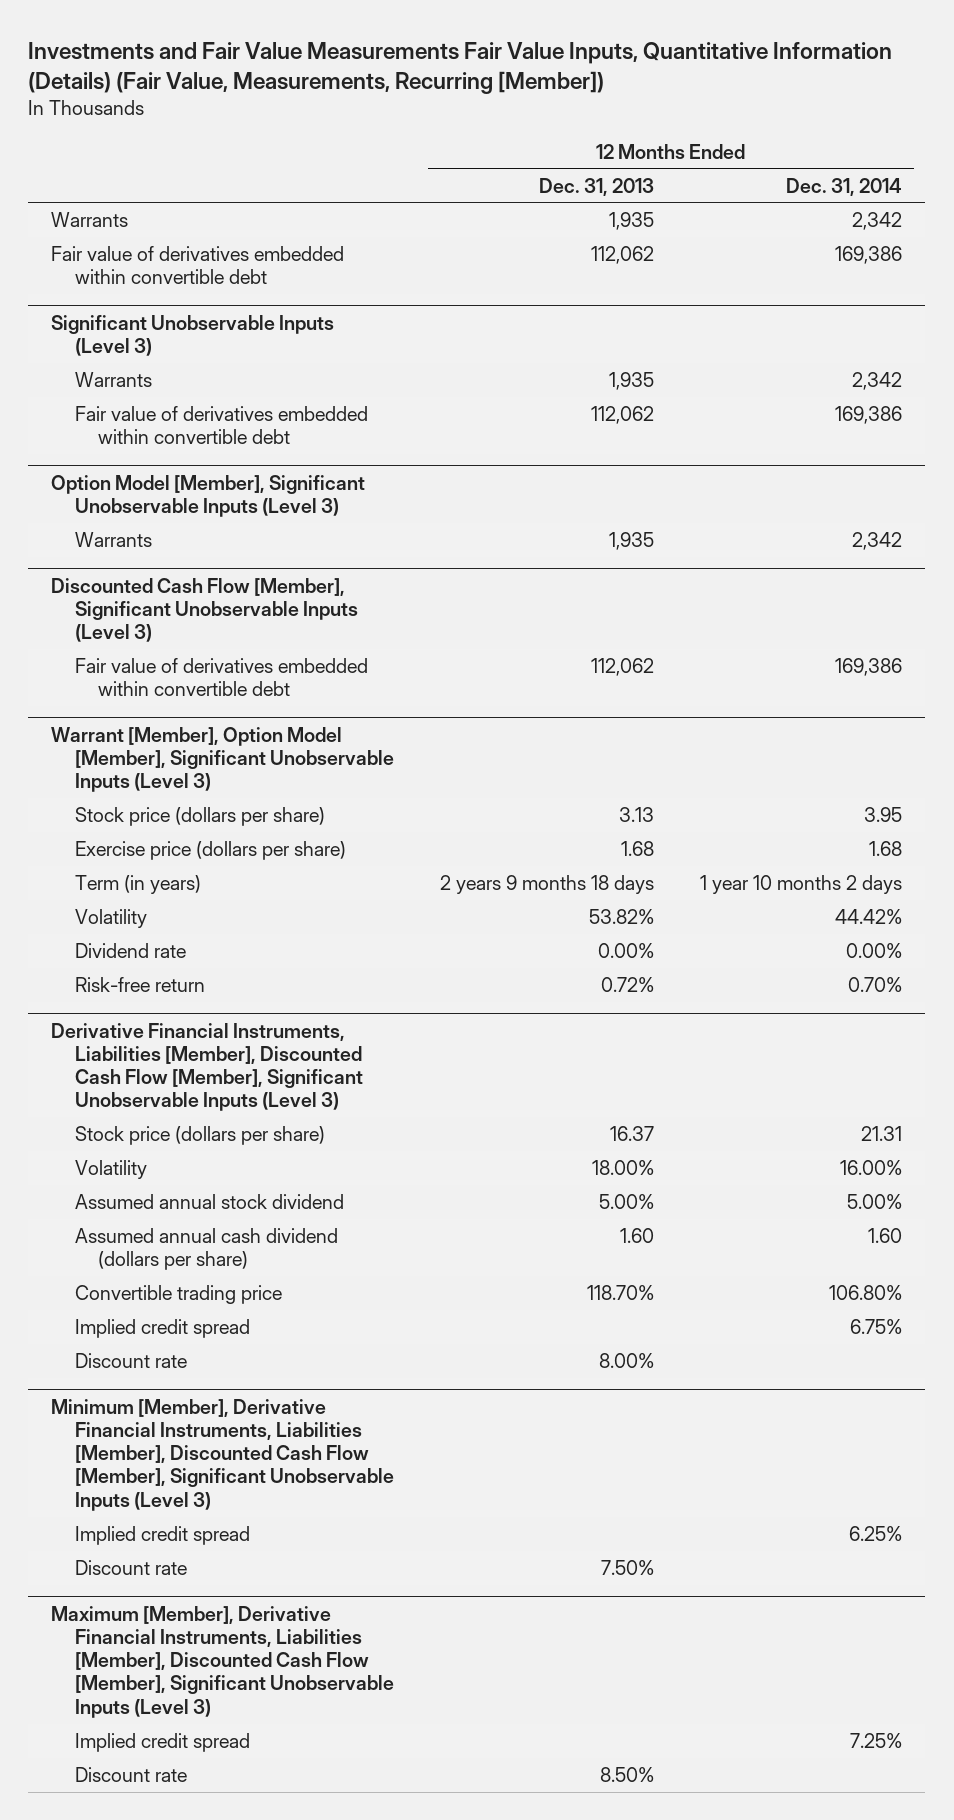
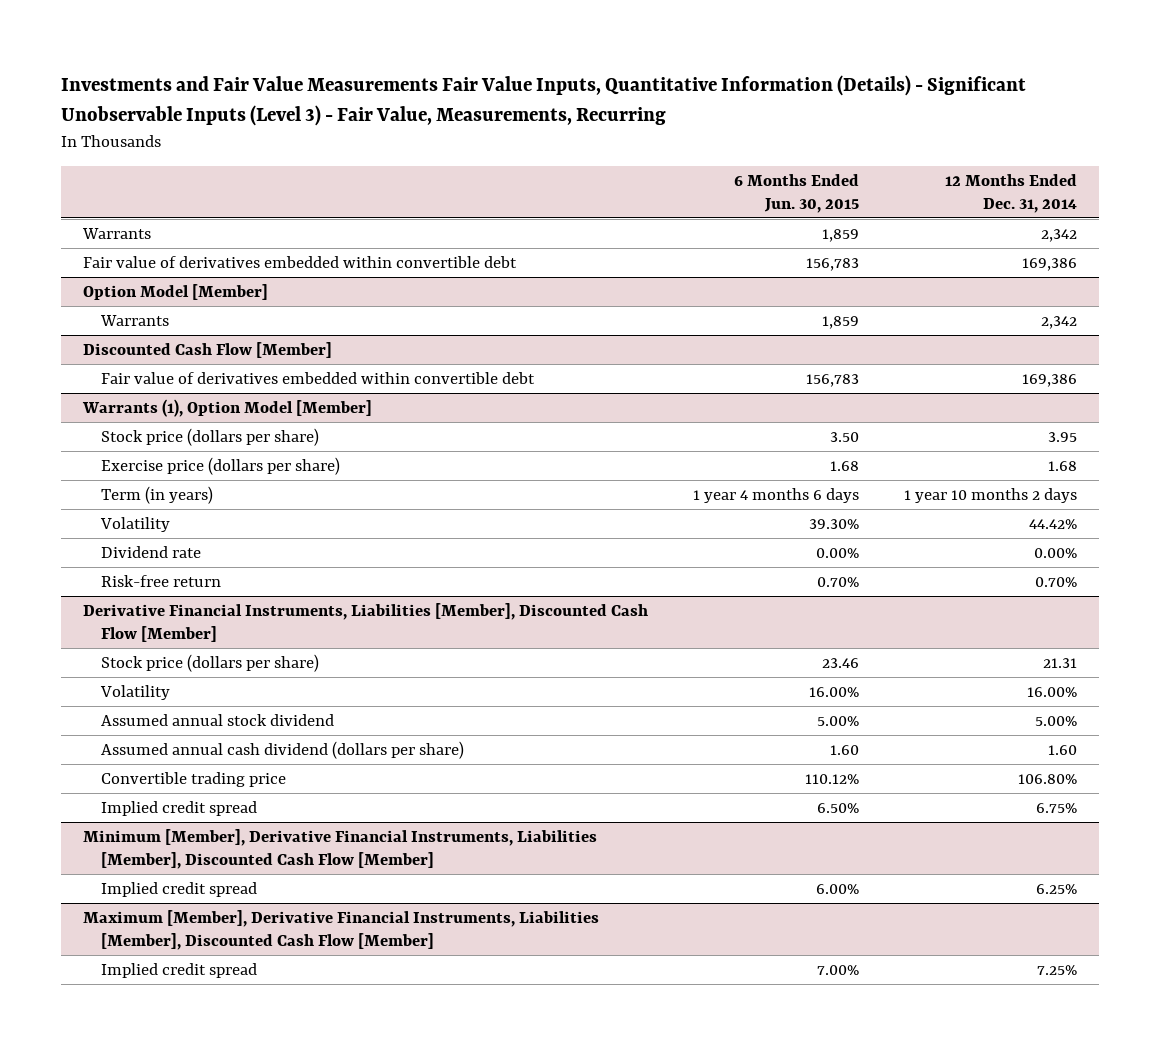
- Investments and Fair Value Measurements Fair Value Inputs, Quantitative Information (Details) (Fair Value, Measurements, Recurring [Member])
+ Investments and Fair Value Measurements Fair Value Inputs, Quantitative Information (Details) - Significant Unobservable Inputs (Level 3) - Fair Value, Measurements, Recurring
- | 12 Months Ended Dec. 31, 2013 | 12 Months Ended Dec. 31, 2014
+ | 6 Months Ended Jun. 30, 2015 | 12 Months Ended Dec. 31, 2014
- Significant Unobservable Inputs (Level 3)
- Warrants | 1,935 | 2,342
- Fair value of derivatives embedded within convertible debt | 112,062 | 169,386
- Option Model [Member], Significant Unobservable Inputs (Level 3)
+ Option Model [Member]
- Discounted Cash Flow [Member], Significant Unobservable Inputs (Level 3)
+ Discounted Cash Flow [Member]
- Warrant [Member], Option Model [Member], Significant Unobservable Inputs (Level 3)
+ Warrants (1), Option Model [Member]
- Derivative Financial Instruments, Liabilities [Member], Discounted Cash Flow [Member], Significant Unobservable Inputs (Level 3)
+ Derivative Financial Instruments, Liabilities [Member], Discounted Cash Flow [Member]
- Discount rate | 8.00% |
- Minimum [Member], Derivative Financial Instruments, Liabilities [Member], Discounted Cash Flow [Member], Significant Unobservable Inputs (Level 3)
+ Minimum [Member], Derivative Financial Instruments, Liabilities [Member], Discounted Cash Flow [Member]
- Discount rate | 7.50% |
- Maximum [Member], Derivative Financial Instruments, Liabilities [Member], Discounted Cash Flow [Member], Significant Unobservable Inputs (Level 3)
+ Maximum [Member], Derivative Financial Instruments, Liabilities [Member], Discounted Cash Flow [Member]
- Discount rate | 8.50% |

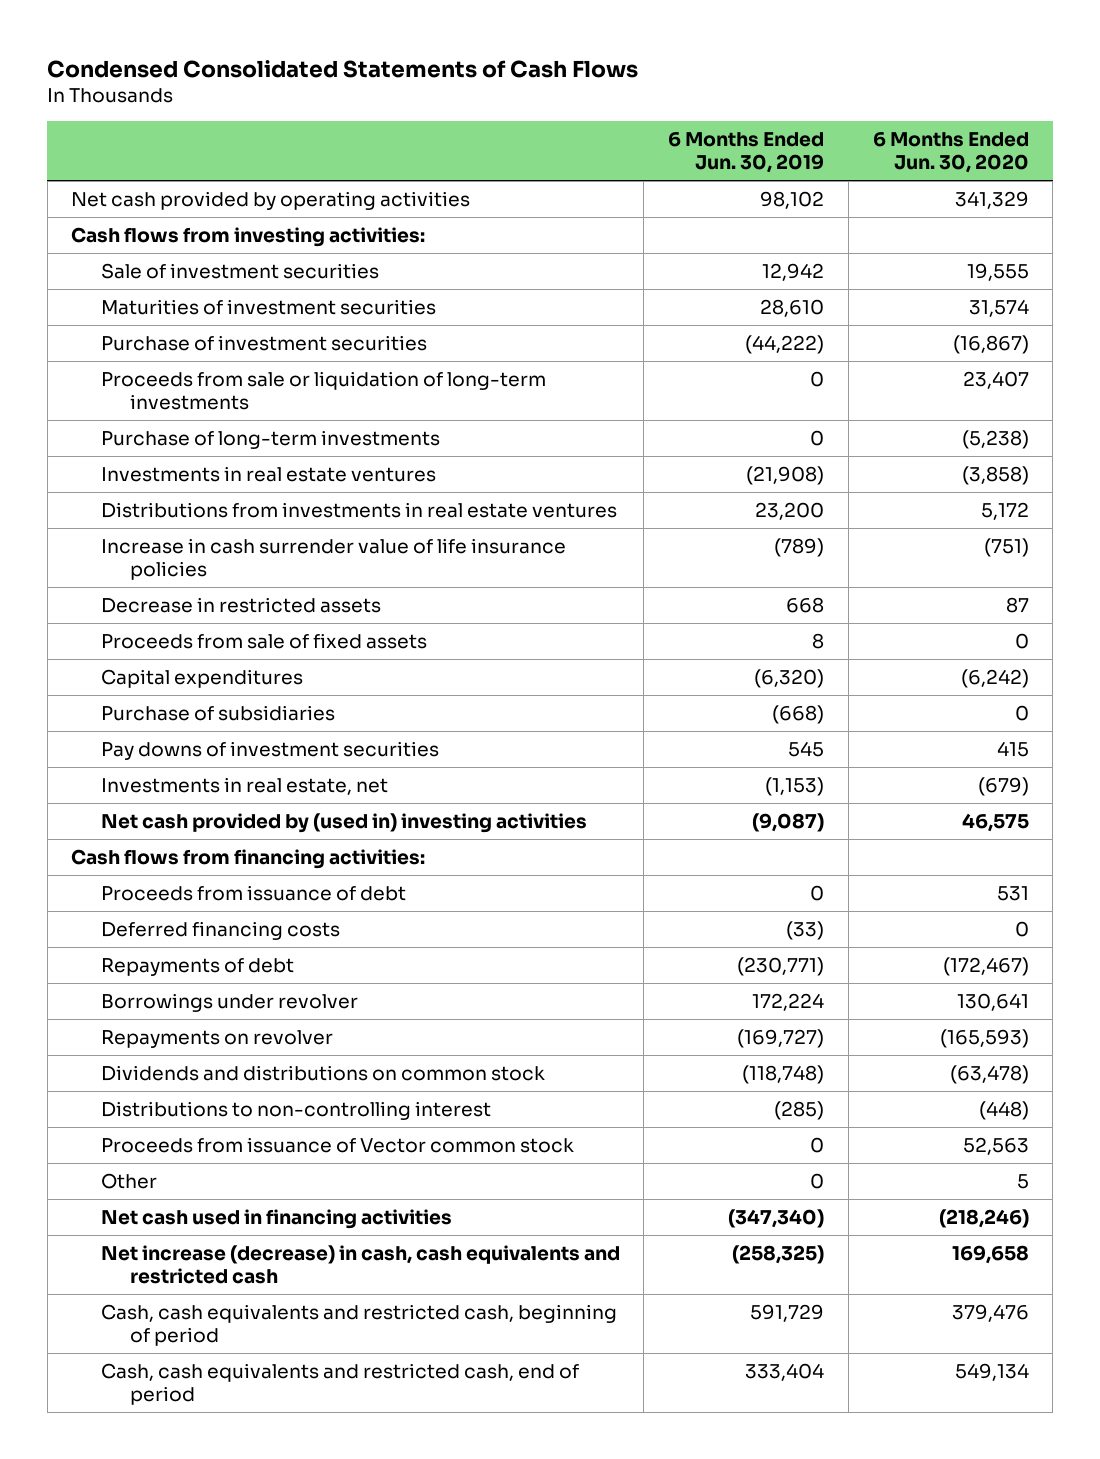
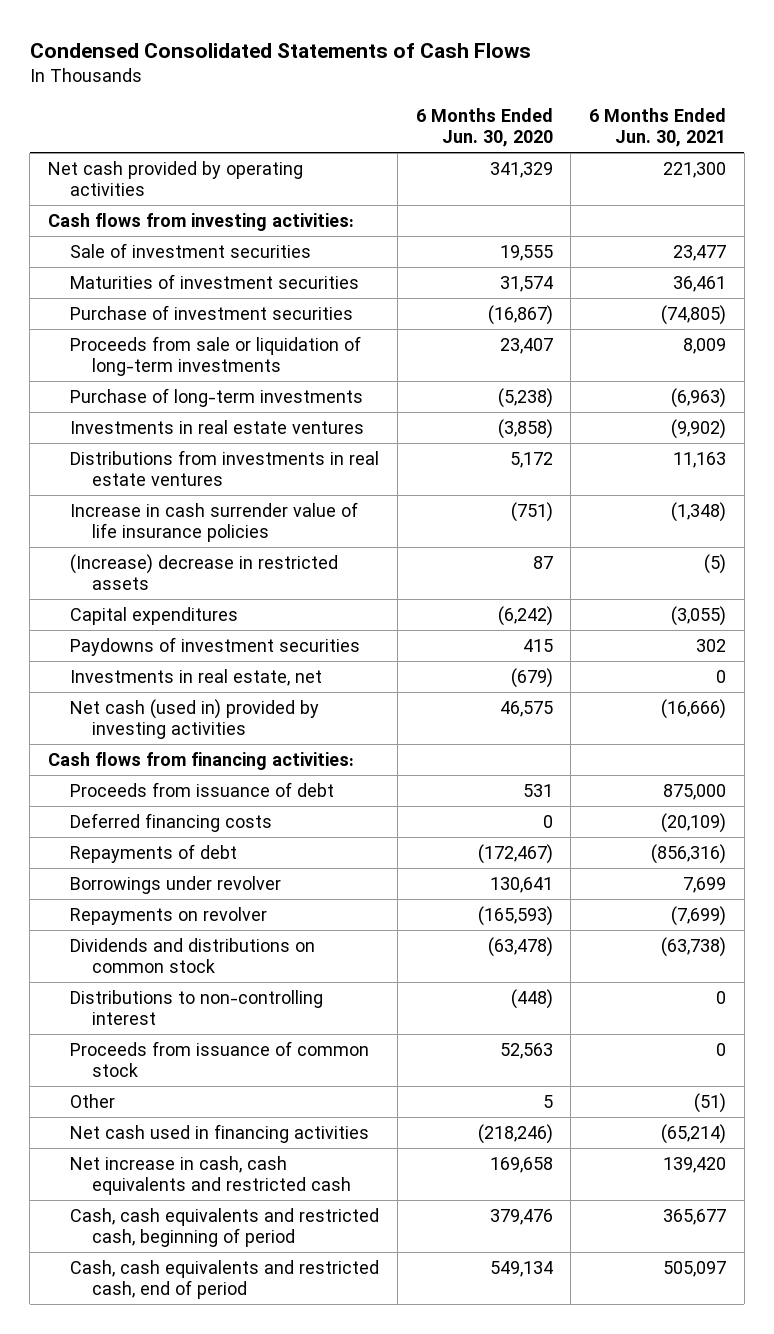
- | 6 Months Ended Jun. 30, 2019 | 6 Months Ended Jun. 30, 2020
+ | 6 Months Ended Jun. 30, 2020 | 6 Months Ended Jun. 30, 2021
- Decrease in restricted assets | 668 | 87
- Proceeds from sale of fixed assets | 8 | 0
+ (Increase) decrease in restricted assets | 87 | (5)
- Purchase of subsidiaries | (668) | 0
- Pay downs of investment securities | 545 | 415
+ Paydowns of investment securities | 415 | 302
- Net cash provided by (used in) investing activities | (9,087) | 46,575
+ Net cash (used in) provided by investing activities | 46,575 | (16,666)
- Proceeds from issuance of Vector common stock | 0 | 52,563
+ Proceeds from issuance of common stock | 52,563 | 0
- Net increase (decrease) in cash, cash equivalents and restricted cash | (258,325) | 169,658
+ Net increase in cash, cash equivalents and restricted cash | 169,658 | 139,420

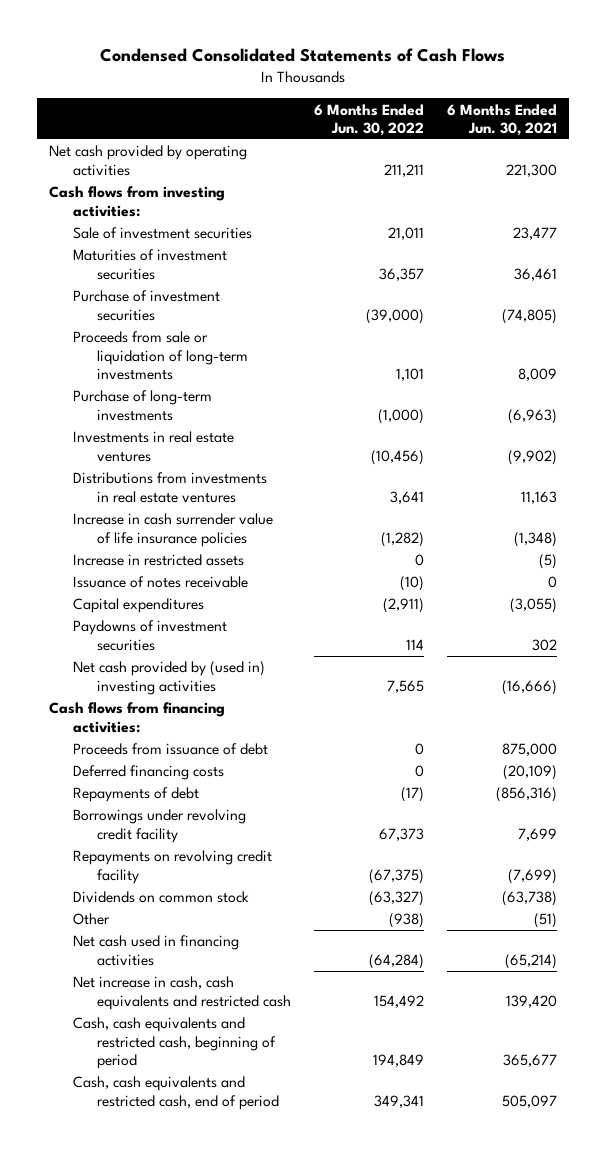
- | 6 Months Ended Jun. 30, 2020 | 6 Months Ended Jun. 30, 2021
+ | 6 Months Ended Jun. 30, 2022 | 6 Months Ended Jun. 30, 2021
- (Increase) decrease in restricted assets | 87 | (5)
+ Increase in restricted assets | 0 | (5)
+ Issuance of notes receivable | (10) | 0
- Investments in real estate, net | (679) | 0
- Net cash (used in) provided by investing activities | 46,575 | (16,666)
+ Net cash provided by (used in) investing activities | 7,565 | (16,666)
- Borrowings under revolver | 130,641 | 7,699
- Repayments on revolver | (165,593) | (7,699)
- Dividends and distributions on common stock | (63,478) | (63,738)
- Distributions to non-controlling interest | (448) | 0
- Proceeds from issuance of common stock | 52,563 | 0
+ Borrowings under revolving credit facility | 67,373 | 7,699
+ Repayments on revolving credit facility | (67,375) | (7,699)
+ Dividends on common stock | (63,327) | (63,738)

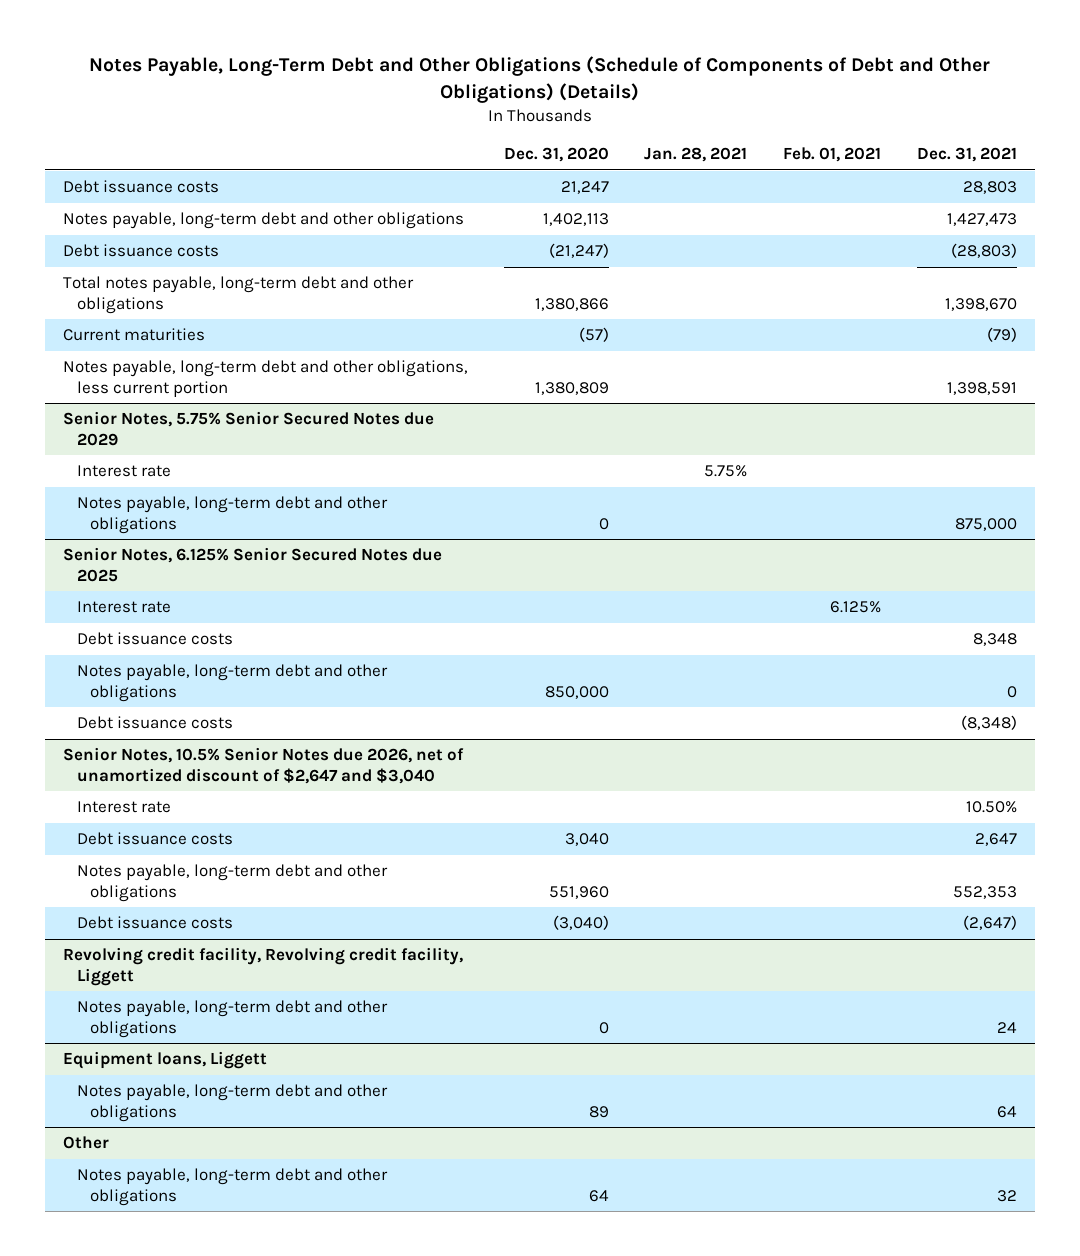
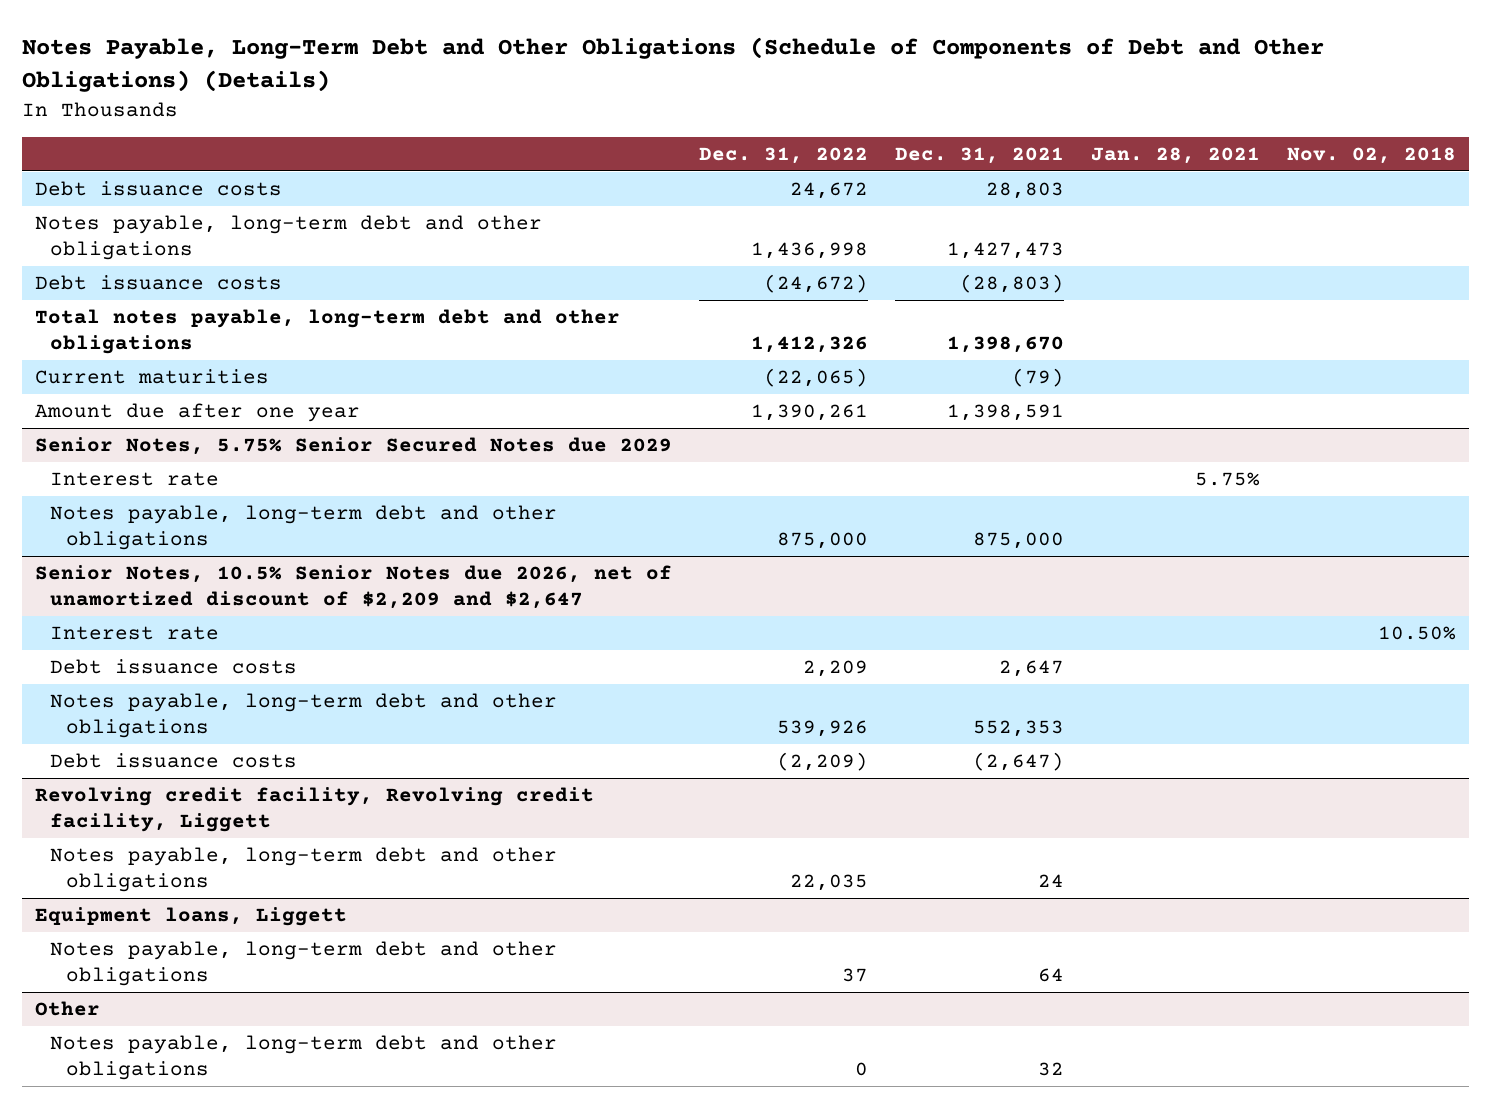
- | Dec. 31, 2020 | Jan. 28, 2021 | Feb. 01, 2021 | Dec. 31, 2021
+ | Dec. 31, 2022 | Dec. 31, 2021 | Jan. 28, 2021 | Nov. 02, 2018
- Notes payable, long-term debt and other obligations, less current portion | 1,380,809 | | | 1,398,591
+ Amount due after one year | 1,390,261 | 1,398,591 | |
- Senior Notes, 6.125% Senior Secured Notes due 2025
+ Senior Notes, 10.5% Senior Notes due 2026, net of unamortized discount of $2,209 and $2,647
- Debt issuance costs | | | | 8,348
- Notes payable, long-term debt and other obligations | 850,000 | | | 0
- Debt issuance costs | | | | (8,348)
- Senior Notes, 10.5% Senior Notes due 2026, net of unamortized discount of $2,647 and $3,040
- Interest rate | | | | 10.50%

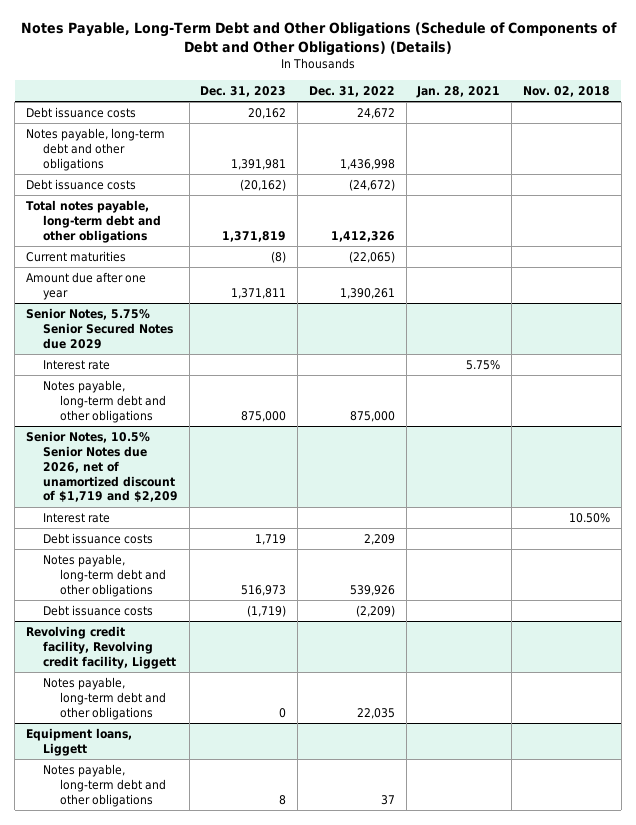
- | Dec. 31, 2022 | Dec. 31, 2021 | Jan. 28, 2021 | Nov. 02, 2018
+ | Dec. 31, 2023 | Dec. 31, 2022 | Jan. 28, 2021 | Nov. 02, 2018
- Senior Notes, 10.5% Senior Notes due 2026, net of unamortized discount of $2,209 and $2,647
+ Senior Notes, 10.5% Senior Notes due 2026, net of unamortized discount of $1,719 and $2,209
- Other
- Notes payable, long-term debt and other obligations | 0 | 32 | |

